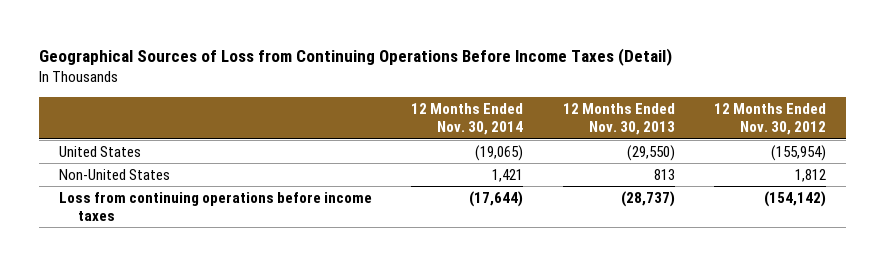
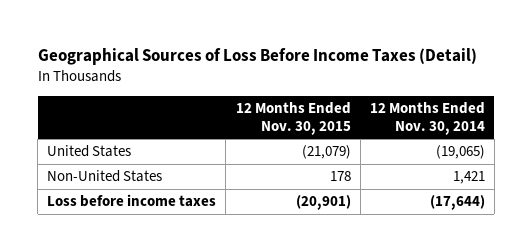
- Geographical Sources of Loss from Continuing Operations Before Income Taxes (Detail)
+ Geographical Sources of Loss Before Income Taxes (Detail)
- | 12 Months Ended Nov. 30, 2014 | 12 Months Ended Nov. 30, 2013 | 12 Months Ended Nov. 30, 2012
+ | 12 Months Ended Nov. 30, 2015 | 12 Months Ended Nov. 30, 2014
- Loss from continuing operations before income taxes | (17,644) | (28,737) | (154,142)
+ Loss before income taxes | (20,901) | (17,644)

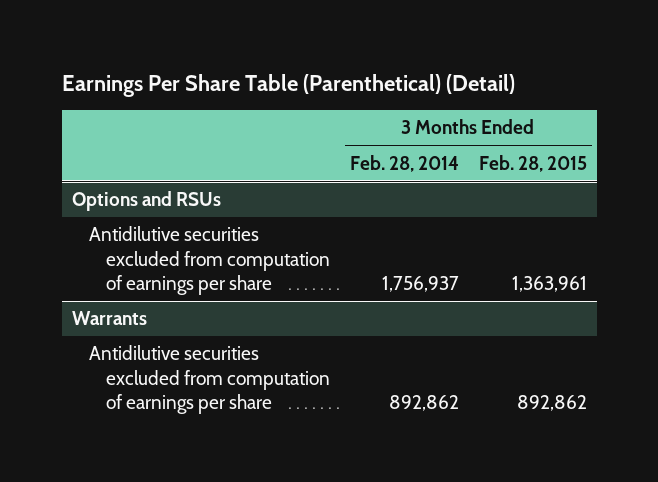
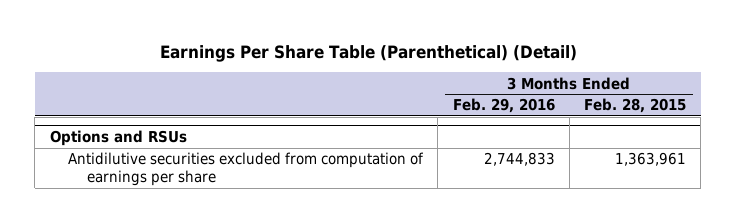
- | 3 Months Ended Feb. 28, 2014 | 3 Months Ended Feb. 28, 2015
+ | 3 Months Ended Feb. 29, 2016 | 3 Months Ended Feb. 28, 2015
- Warrants
- Antidilutive securities excluded from computation of earnings per share | 892,862 | 892,862

